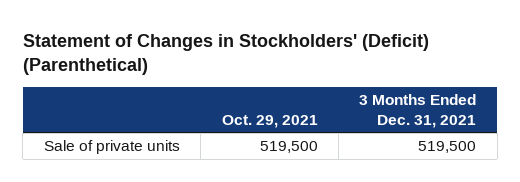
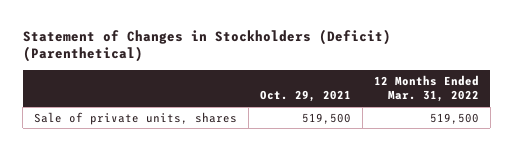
- Statement of Changes in Stockholders' (Deficit) (Parenthetical)
+ Statement of Changes in Stockholders (Deficit) (Parenthetical)
- | Oct. 29, 2021 | 3 Months Ended Dec. 31, 2021
+ | Oct. 29, 2021 | 12 Months Ended Mar. 31, 2022
- Sale of private units | 519,500 | 519,500
+ Sale of private units, shares | 519,500 | 519,500

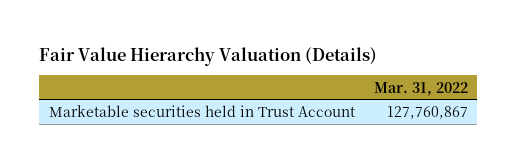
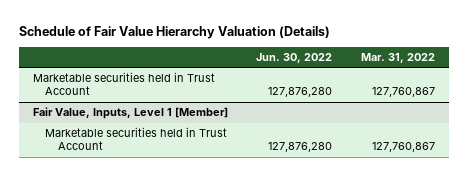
- Fair Value Hierarchy Valuation (Details)
+ Schedule of Fair Value Hierarchy Valuation (Details)
- | Mar. 31, 2022
+ | Jun. 30, 2022 | Mar. 31, 2022
+ Fair Value, Inputs, Level 1 [Member]
+ Marketable securities held in Trust Account | 127,876,280 | 127,760,867

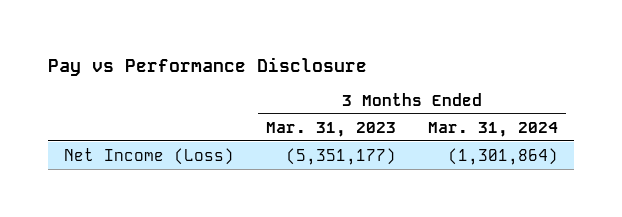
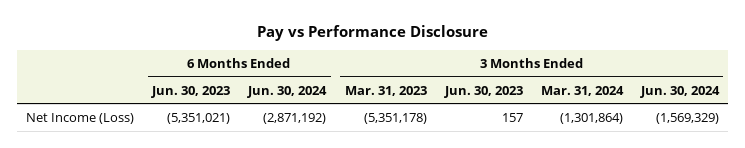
- | 3 Months Ended Mar. 31, 2023 | 3 Months Ended Mar. 31, 2024
+ | 6 Months Ended Jun. 30, 2023 | 6 Months Ended Jun. 30, 2024 | 3 Months Ended Mar. 31, 2023 | 3 Months Ended Jun. 30, 2023 | 3 Months Ended Mar. 31, 2024 | 3 Months Ended Jun. 30, 2024
- Net Income (Loss) | (5,351,177) | (1,301,864)
+ Net Income (Loss) | (5,351,021) | (2,871,192) | (5,351,178) | 157 | (1,301,864) | (1,569,329)

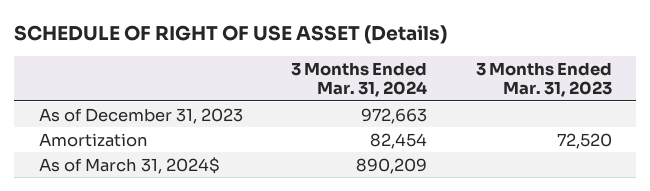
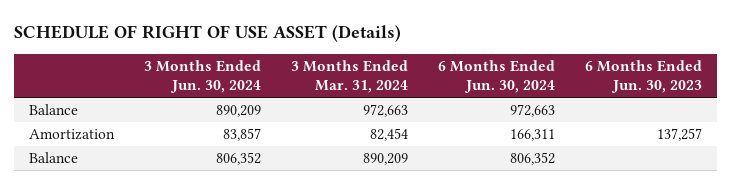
- | 3 Months Ended Mar. 31, 2024 | 3 Months Ended Mar. 31, 2023
+ | 3 Months Ended Jun. 30, 2024 | 3 Months Ended Mar. 31, 2024 | 6 Months Ended Jun. 30, 2024 | 6 Months Ended Jun. 30, 2023
- As of December 31, 2023 | 972,663 |
+ Balance | 890,209 | 972,663 | 972,663 |
- As of March 31, 2024$ | 890,209 |
+ Balance | 806,352 | 890,209 | 806,352 |

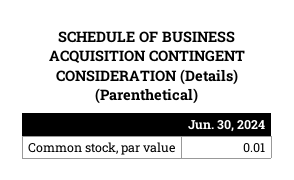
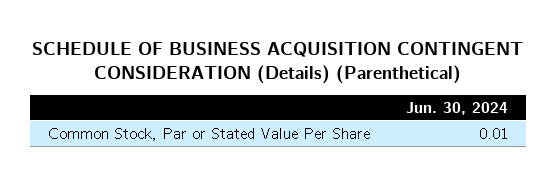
- Common stock, par value | 0.01
+ Common Stock, Par or Stated Value Per Share | 0.01

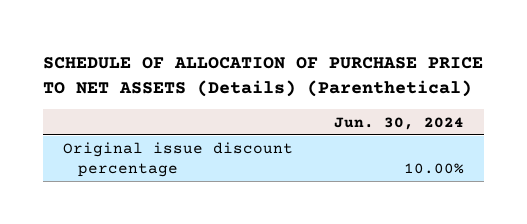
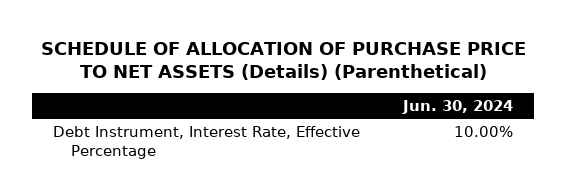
- Original issue discount percentage | 10.00%
+ Debt Instrument, Interest Rate, Effective Percentage | 10.00%

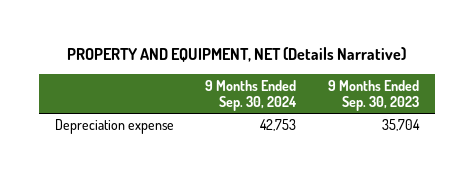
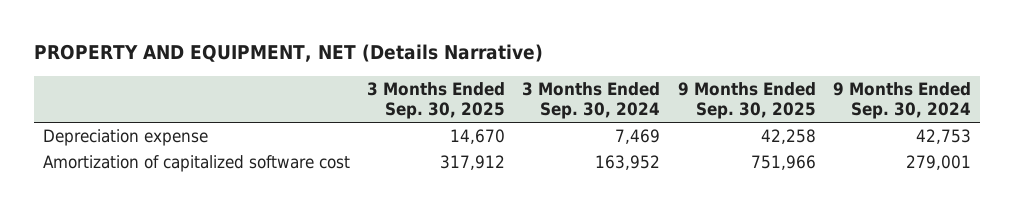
- | 9 Months Ended Sep. 30, 2024 | 9 Months Ended Sep. 30, 2023
+ | 3 Months Ended Sep. 30, 2025 | 3 Months Ended Sep. 30, 2024 | 9 Months Ended Sep. 30, 2025 | 9 Months Ended Sep. 30, 2024
+ Amortization of capitalized software cost | 317,912 | 163,952 | 751,966 | 279,001

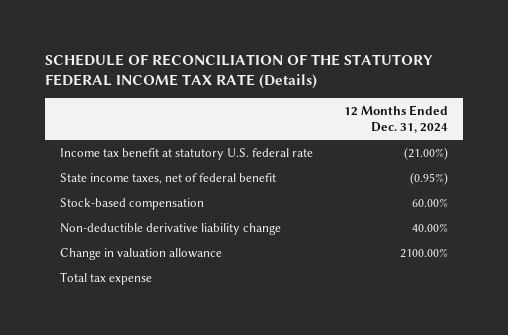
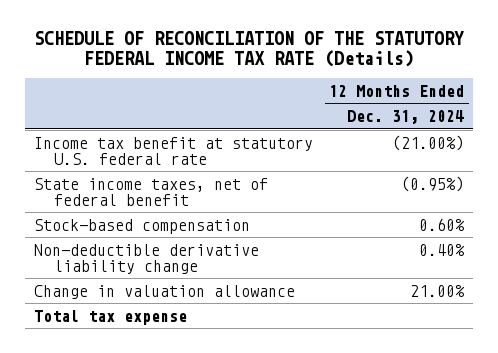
- Stock-based compensation | 60.00%
- Non-deductible derivative liability change | 40.00%
- Change in valuation allowance | 2100.00%
+ Stock-based compensation | 0.60%
+ Non-deductible derivative liability change | 0.40%
+ Change in valuation allowance | 21.00%

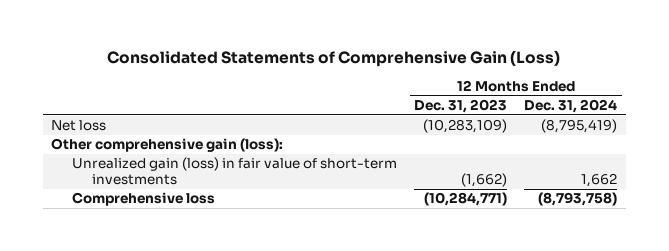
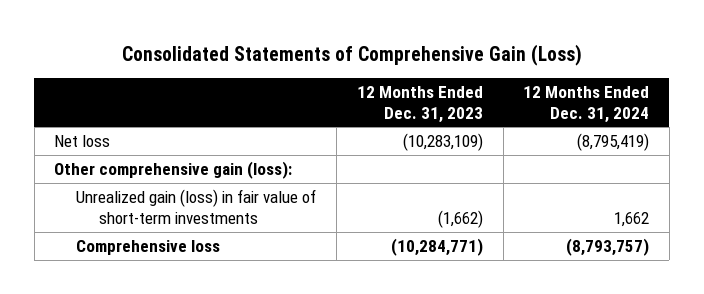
- Comprehensive loss | (10,284,771) | (8,793,758)
+ Comprehensive loss | (10,284,771) | (8,793,757)

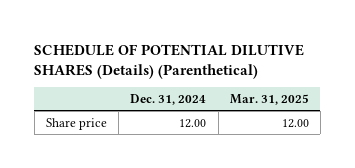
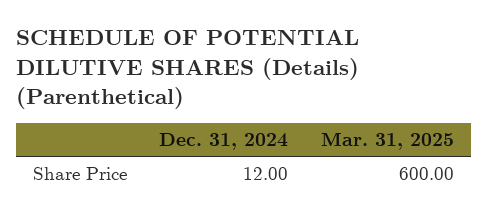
- Share price | 12.00 | 12.00
+ Share Price | 12.00 | 600.00

